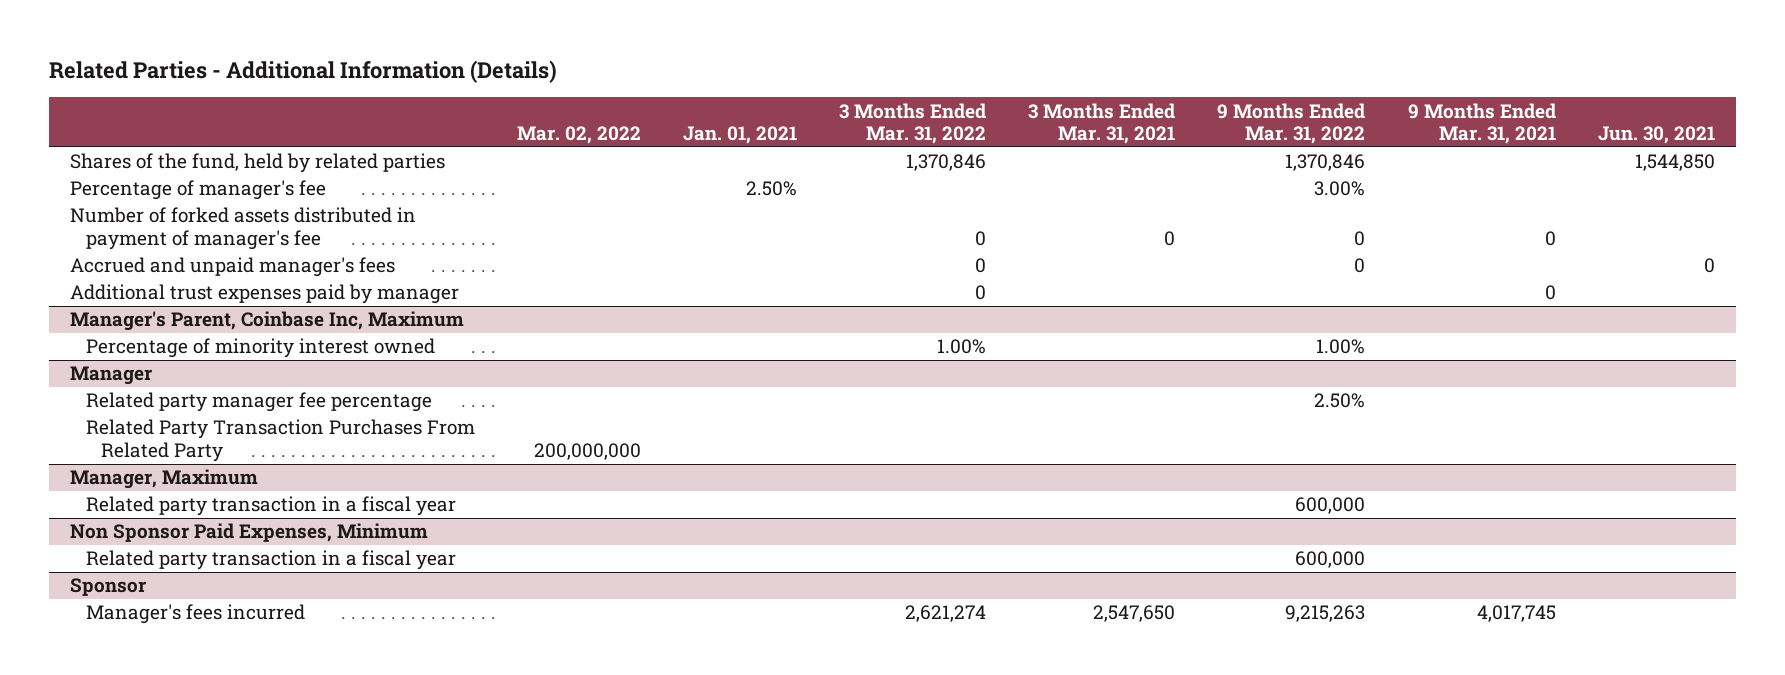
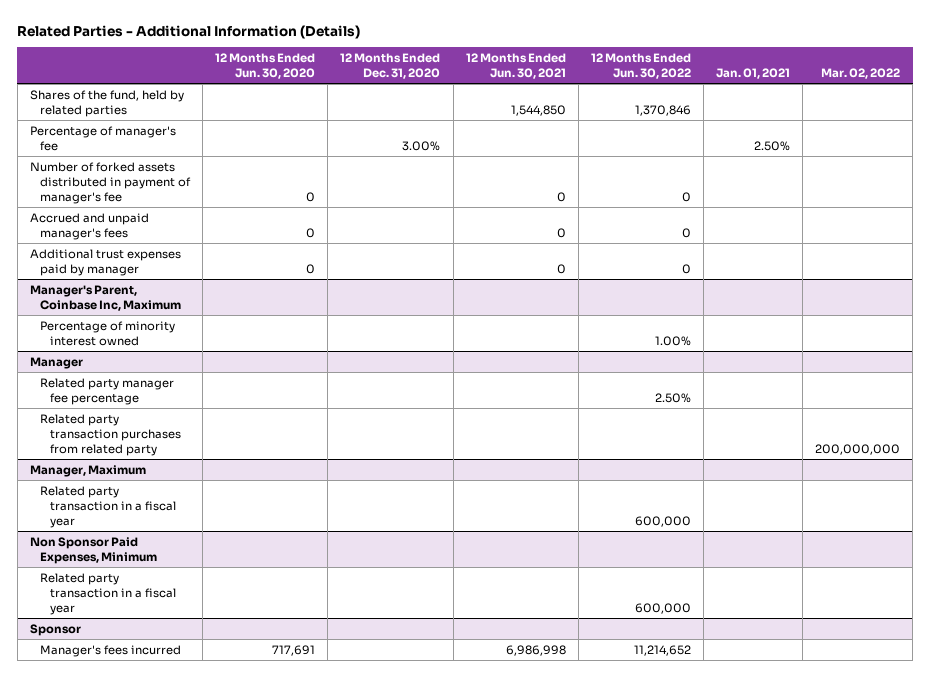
- | Mar. 02, 2022 | Jan. 01, 2021 | 3 Months Ended Mar. 31, 2022 | 3 Months Ended Mar. 31, 2021 | 9 Months Ended Mar. 31, 2022 | 9 Months Ended Mar. 31, 2021 | Jun. 30, 2021
+ | 12 Months Ended Jun. 30, 2020 | 12 Months Ended Dec. 31, 2020 | 12 Months Ended Jun. 30, 2021 | 12 Months Ended Jun. 30, 2022 | Jan. 01, 2021 | Mar. 02, 2022
@ Manager
- Related Party Transaction Purchases From Related Party | 200,000,000 | | | | | |
+ Related party transaction purchases from related party | | | | | | 200,000,000

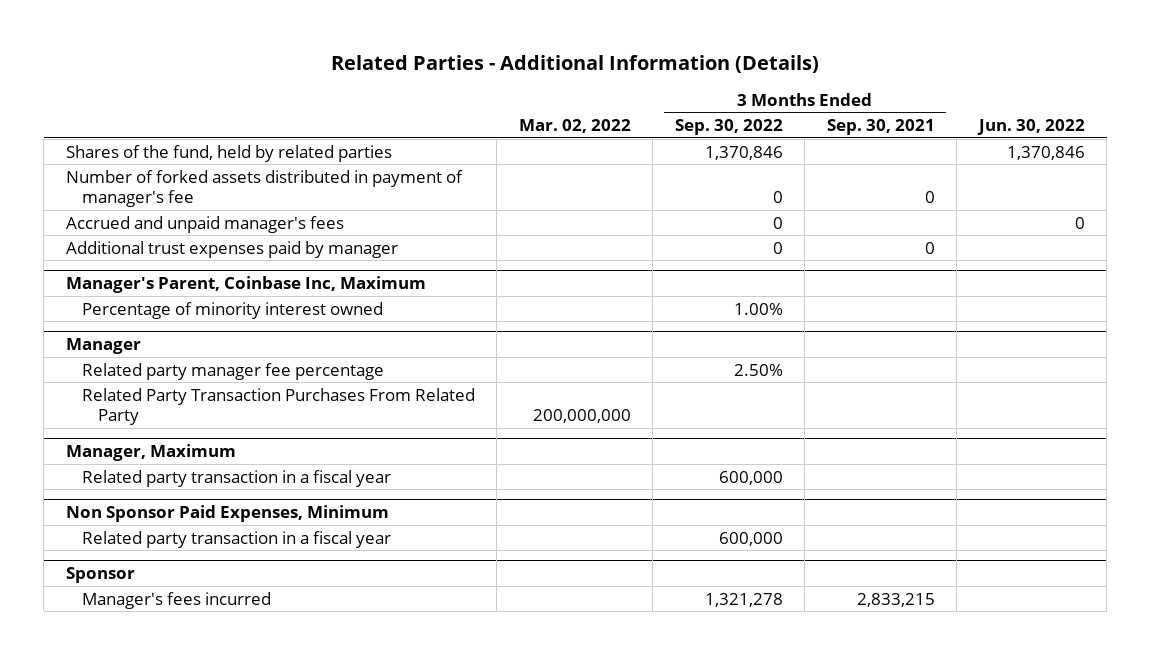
- | 12 Months Ended Jun. 30, 2020 | 12 Months Ended Dec. 31, 2020 | 12 Months Ended Jun. 30, 2021 | 12 Months Ended Jun. 30, 2022 | Jan. 01, 2021 | Mar. 02, 2022
+ | Mar. 02, 2022 | 3 Months Ended Sep. 30, 2022 | 3 Months Ended Sep. 30, 2021 | Jun. 30, 2022
- Percentage of manager's fee | | 3.00% | | | 2.50% |
@ Manager
- Related party transaction purchases from related party | | | | | | 200,000,000
+ Related Party Transaction Purchases From Related Party | 200,000,000 | | |

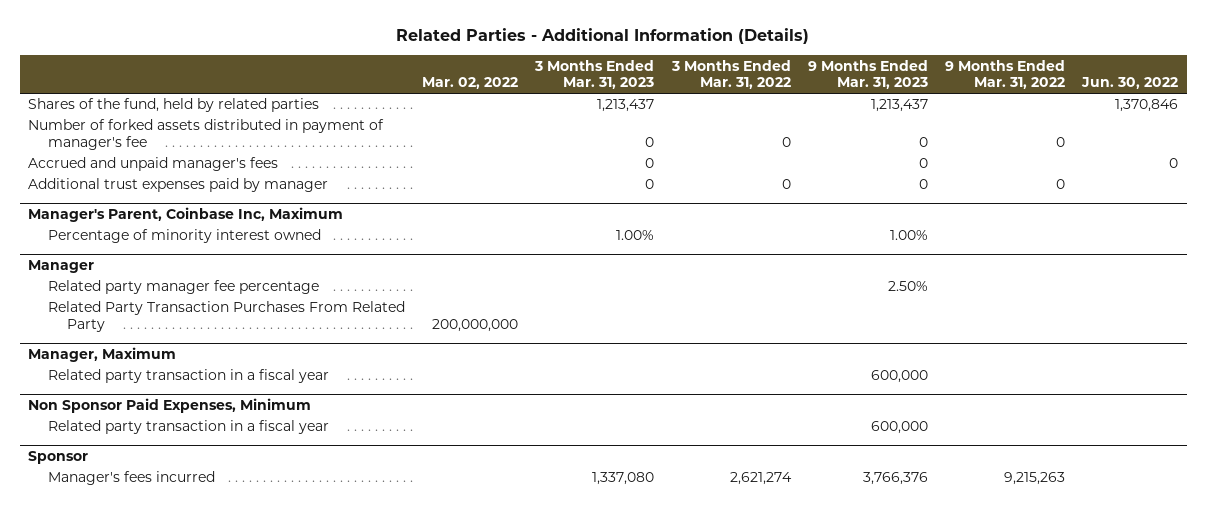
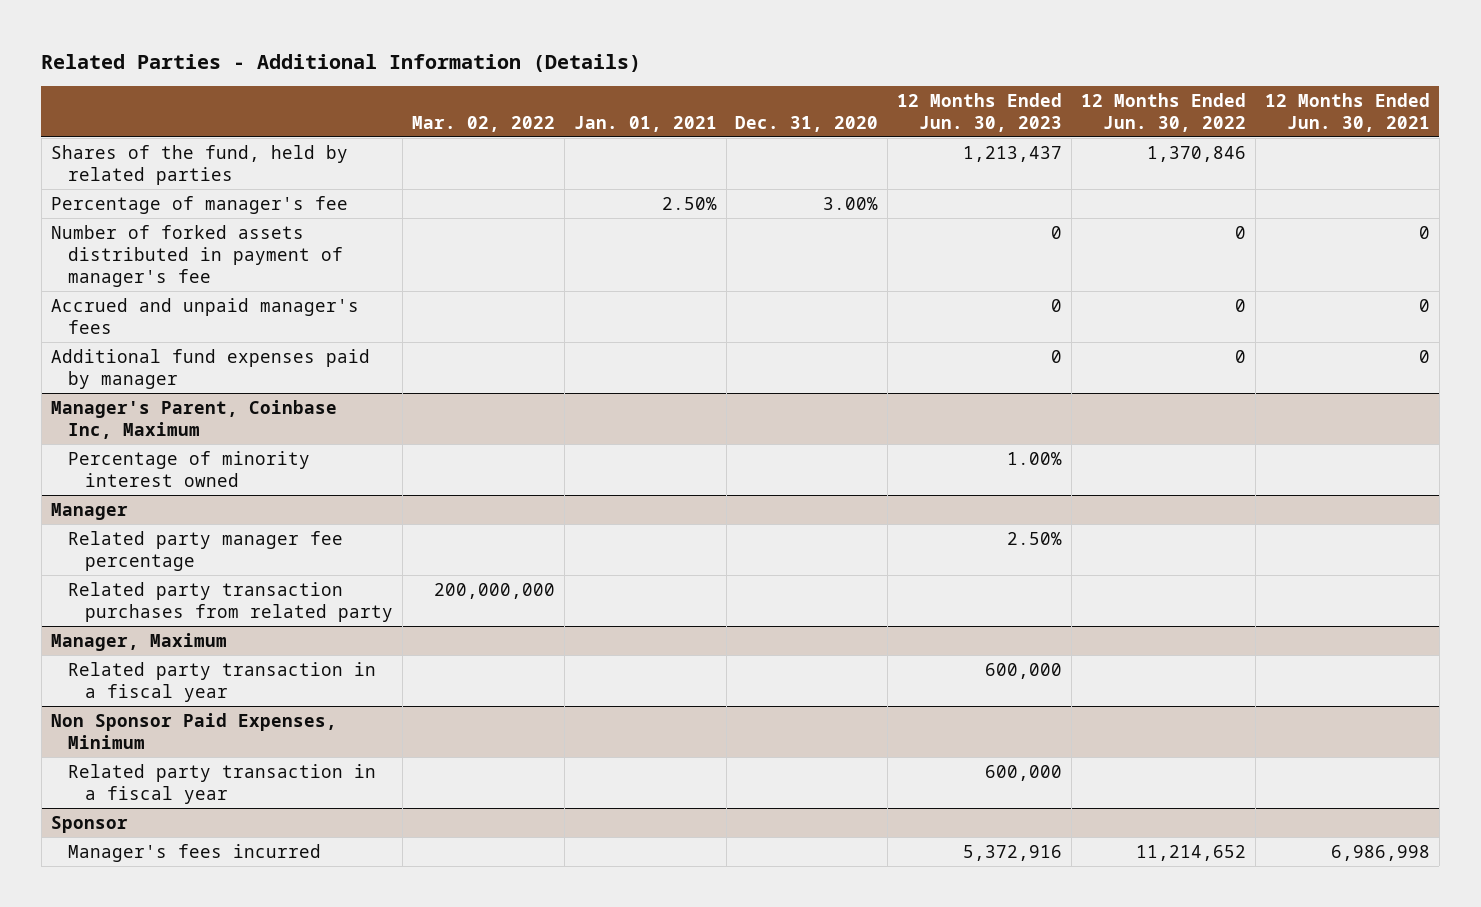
- | Mar. 02, 2022 | 3 Months Ended Mar. 31, 2023 | 3 Months Ended Mar. 31, 2022 | 9 Months Ended Mar. 31, 2023 | 9 Months Ended Mar. 31, 2022 | Jun. 30, 2022
+ | Mar. 02, 2022 | Jan. 01, 2021 | Dec. 31, 2020 | 12 Months Ended Jun. 30, 2023 | 12 Months Ended Jun. 30, 2022 | 12 Months Ended Jun. 30, 2021
+ Percentage of manager's fee | | 2.50% | 3.00% | | |
- Additional trust expenses paid by manager | | 0 | 0 | 0 | 0 |
+ Additional fund expenses paid by manager | | | | 0 | 0 | 0
@ Manager
- Related Party Transaction Purchases From Related Party | 200,000,000 | | | | |
+ Related party transaction purchases from related party | 200,000,000 | | | | |

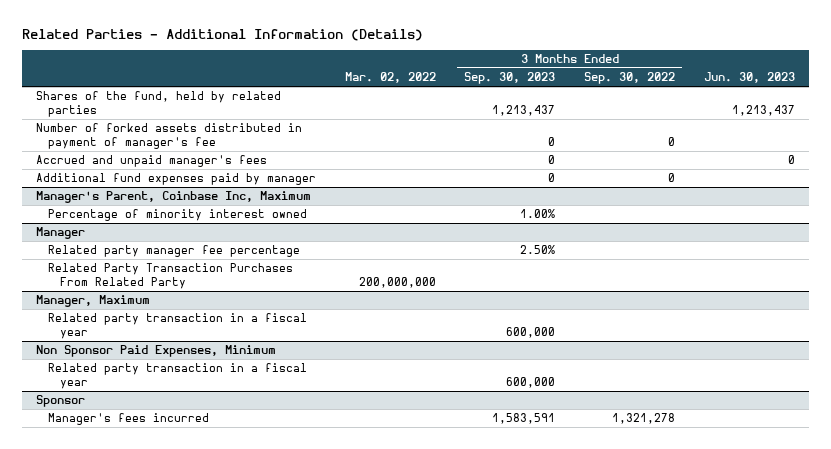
- | Mar. 02, 2022 | Jan. 01, 2021 | Dec. 31, 2020 | 12 Months Ended Jun. 30, 2023 | 12 Months Ended Jun. 30, 2022 | 12 Months Ended Jun. 30, 2021
+ | Mar. 02, 2022 | 3 Months Ended Sep. 30, 2023 | 3 Months Ended Sep. 30, 2022 | Jun. 30, 2023
- Percentage of manager's fee | | 2.50% | 3.00% | | |
@ Manager
- Related party transaction purchases from related party | 200,000,000 | | | | |
+ Related Party Transaction Purchases From Related Party | 200,000,000 | | |

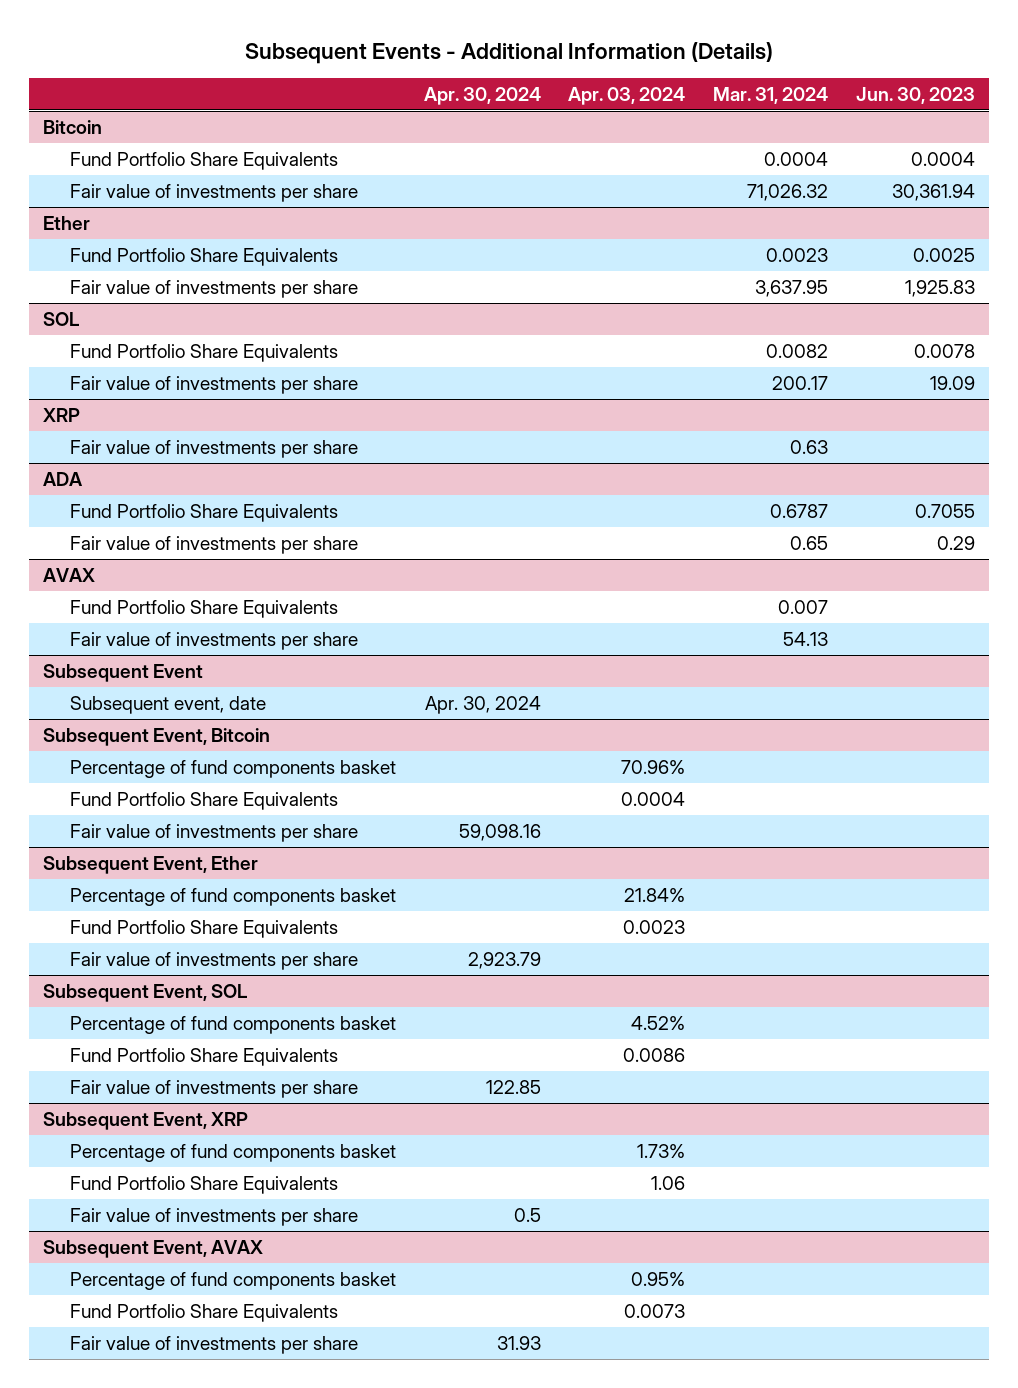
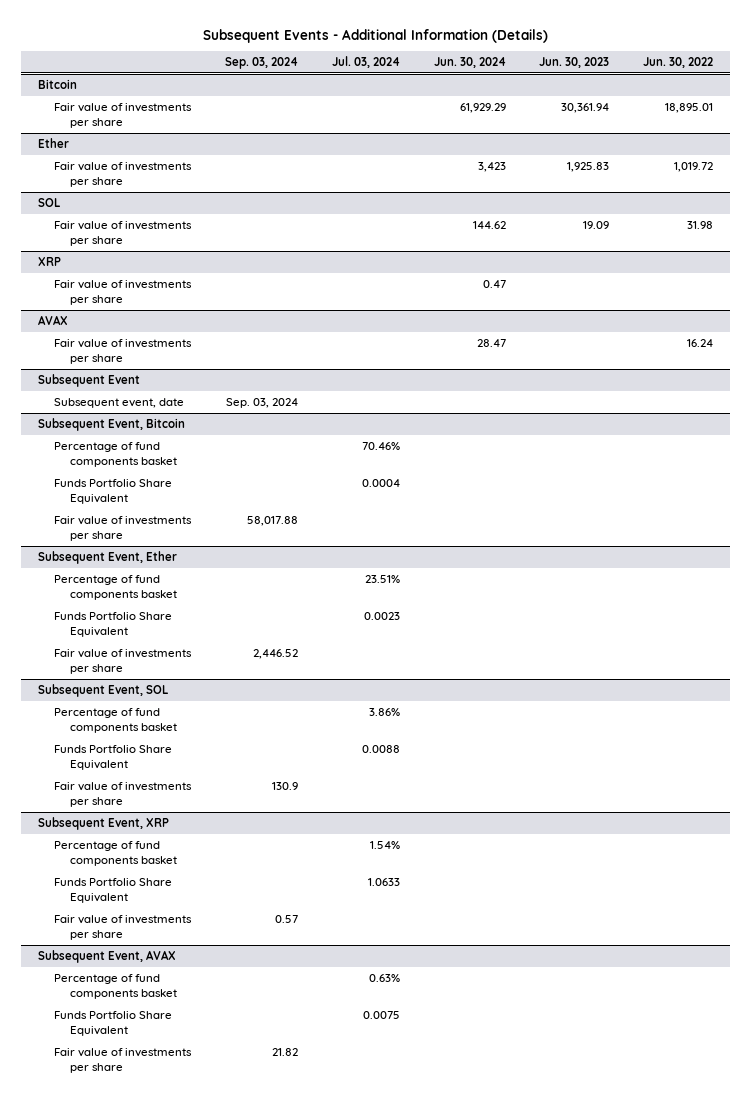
- | Apr. 30, 2024 | Apr. 03, 2024 | Mar. 31, 2024 | Jun. 30, 2023
+ | Sep. 03, 2024 | Jul. 03, 2024 | Jun. 30, 2024 | Jun. 30, 2023 | Jun. 30, 2022
@ Bitcoin
- Fund Portfolio Share Equivalents | | | 0.0004 | 0.0004
@ Ether
- Fund Portfolio Share Equivalents | | | 0.0023 | 0.0025
@ SOL
- Fund Portfolio Share Equivalents | | | 0.0082 | 0.0078
- ADA
- Fund Portfolio Share Equivalents | | | 0.6787 | 0.7055
- Fair value of investments per share | | | 0.65 | 0.29
@ AVAX
- Fund Portfolio Share Equivalents | | | 0.007 |
@ Subsequent Event, Bitcoin
- Fund Portfolio Share Equivalents | | 0.0004 | |
+ Funds Portfolio Share Equivalent | | 0.0004 | | |
@ Subsequent Event, Ether
- Fund Portfolio Share Equivalents | | 0.0023 | |
+ Funds Portfolio Share Equivalent | | 0.0023 | | |
@ Subsequent Event, SOL
- Fund Portfolio Share Equivalents | | 0.0086 | |
+ Funds Portfolio Share Equivalent | | 0.0088 | | |
@ Subsequent Event, XRP
- Fund Portfolio Share Equivalents | | 1.06 | |
+ Funds Portfolio Share Equivalent | | 1.0633 | | |
@ Subsequent Event, AVAX
- Fund Portfolio Share Equivalents | | 0.0073 | |
+ Funds Portfolio Share Equivalent | | 0.0075 | | |

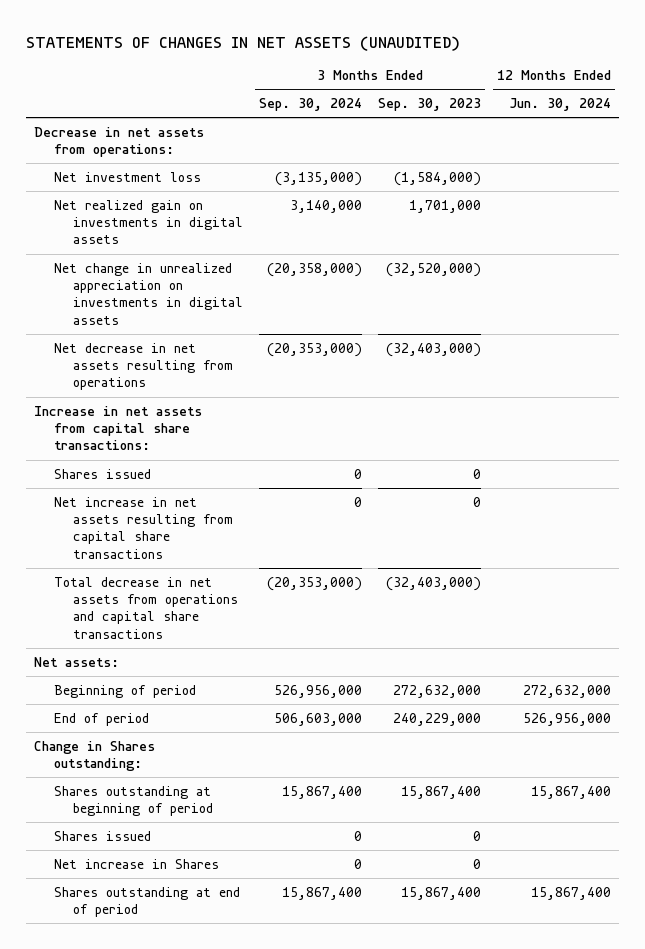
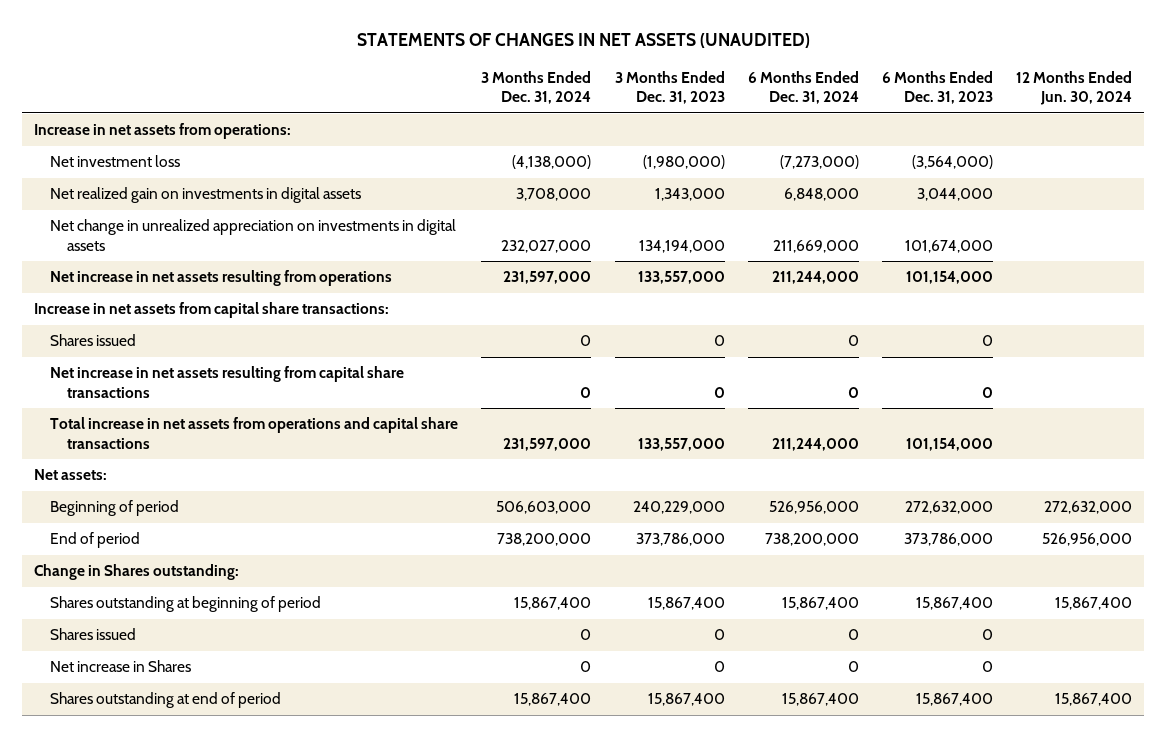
- | 3 Months Ended Sep. 30, 2024 | 3 Months Ended Sep. 30, 2023 | 12 Months Ended Jun. 30, 2024
+ | 3 Months Ended Dec. 31, 2024 | 3 Months Ended Dec. 31, 2023 | 6 Months Ended Dec. 31, 2024 | 6 Months Ended Dec. 31, 2023 | 12 Months Ended Jun. 30, 2024
- Decrease in net assets from operations:
+ Increase in net assets from operations:
- Net decrease in net assets resulting from operations | (20,353,000) | (32,403,000) |
+ Net increase in net assets resulting from operations | 231,597,000 | 133,557,000 | 211,244,000 | 101,154,000 |
- Total decrease in net assets from operations and capital share transactions | (20,353,000) | (32,403,000) |
+ Total increase in net assets from operations and capital share transactions | 231,597,000 | 133,557,000 | 211,244,000 | 101,154,000 |

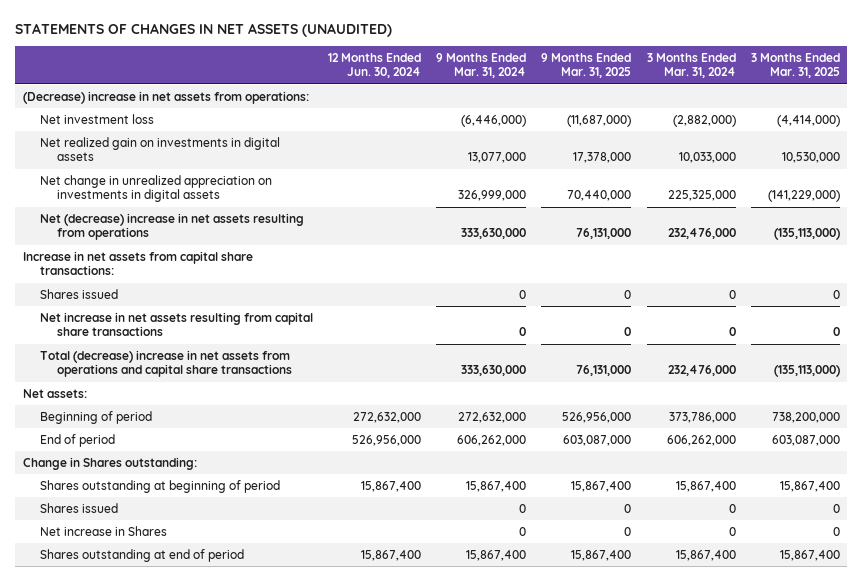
- | 3 Months Ended Dec. 31, 2024 | 3 Months Ended Dec. 31, 2023 | 6 Months Ended Dec. 31, 2024 | 6 Months Ended Dec. 31, 2023 | 12 Months Ended Jun. 30, 2024
+ | 12 Months Ended Jun. 30, 2024 | 9 Months Ended Mar. 31, 2024 | 9 Months Ended Mar. 31, 2025 | 3 Months Ended Mar. 31, 2024 | 3 Months Ended Mar. 31, 2025
- Increase in net assets from operations:
+ (Decrease) increase in net assets from operations:
- Net increase in net assets resulting from operations | 231,597,000 | 133,557,000 | 211,244,000 | 101,154,000 |
+ Net (decrease) increase in net assets resulting from operations | | 333,630,000 | 76,131,000 | 232,476,000 | (135,113,000)
- Total increase in net assets from operations and capital share transactions | 231,597,000 | 133,557,000 | 211,244,000 | 101,154,000 |
+ Total (decrease) increase in net assets from operations and capital share transactions | | 333,630,000 | 76,131,000 | 232,476,000 | (135,113,000)

